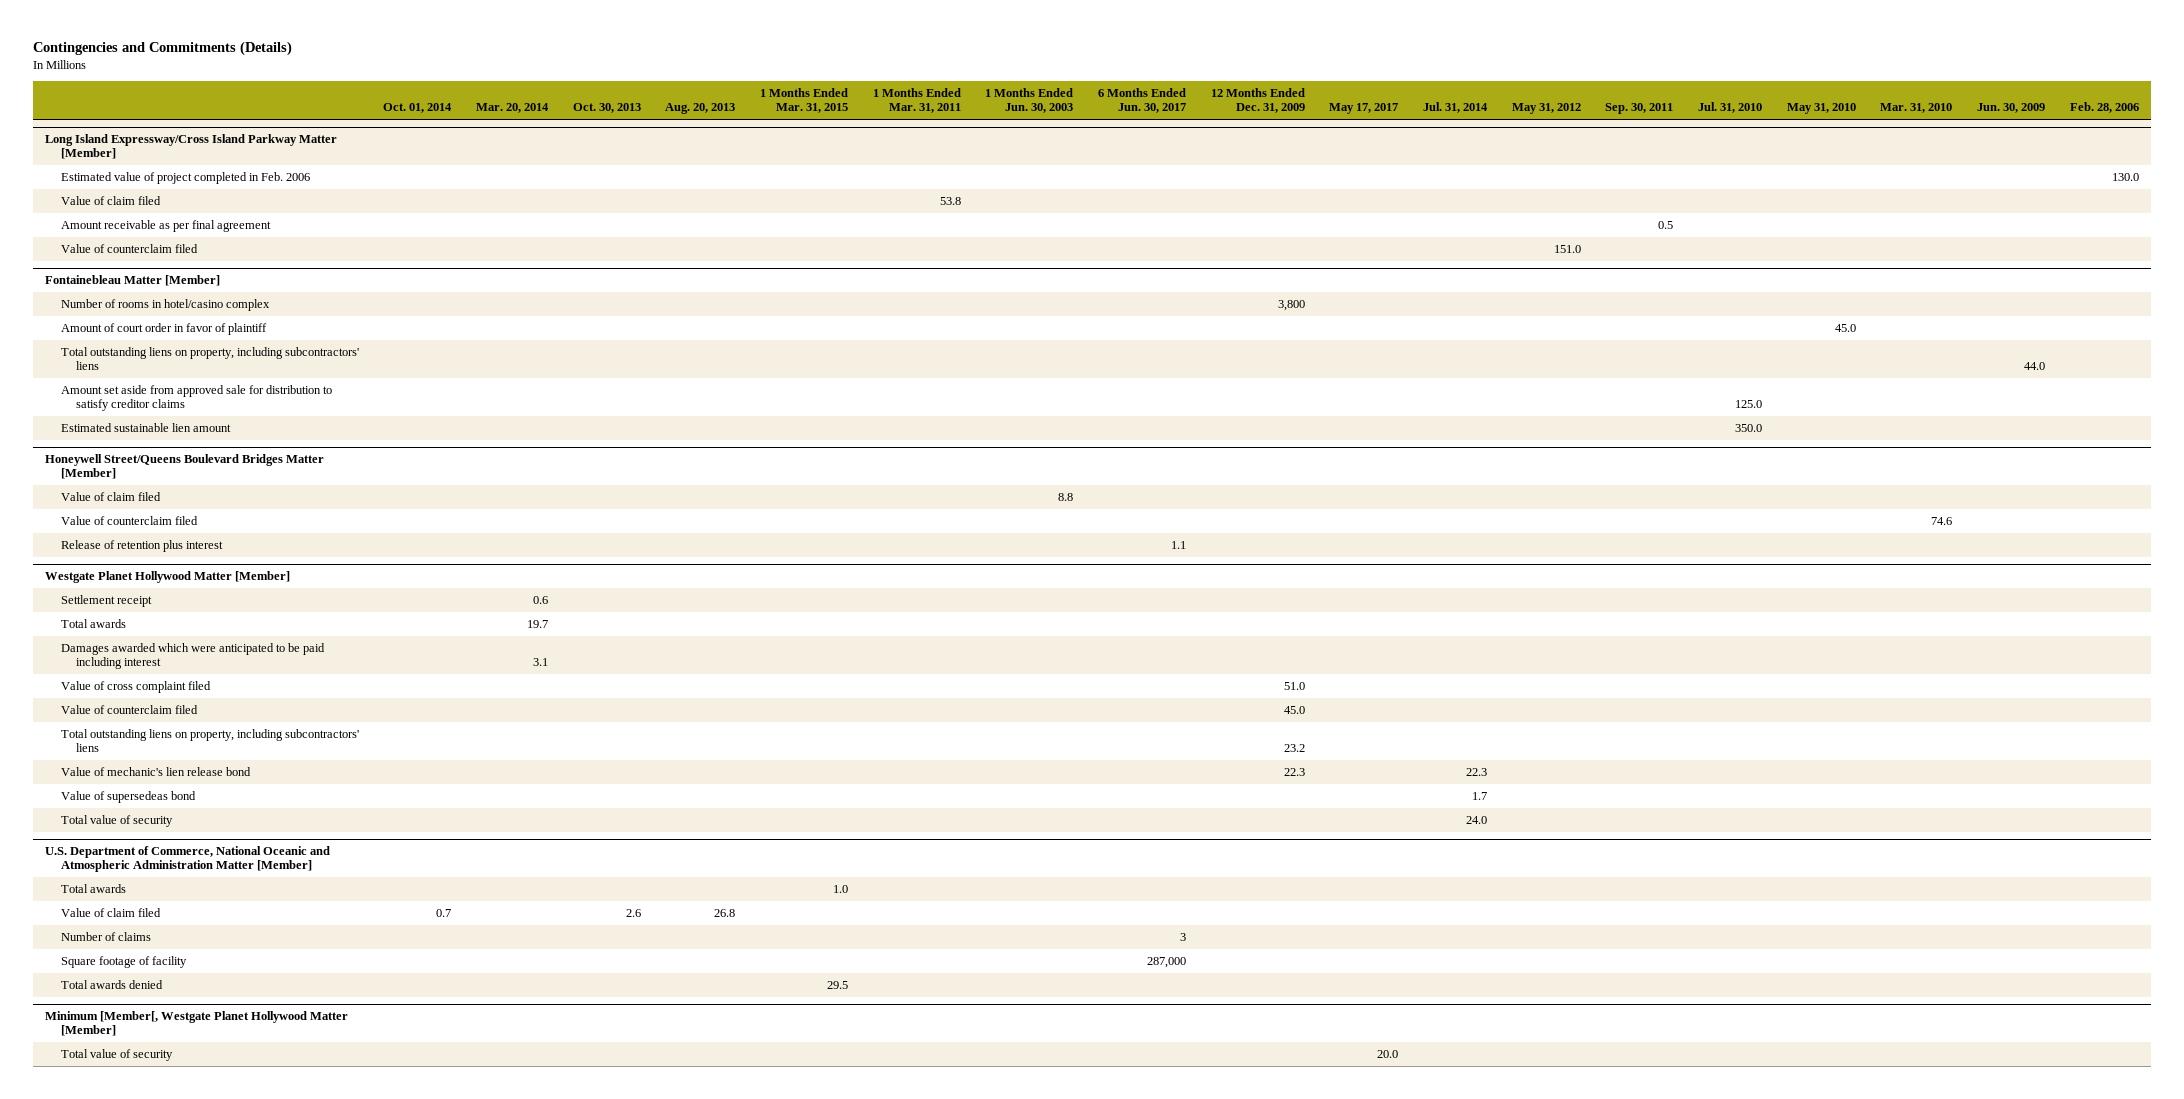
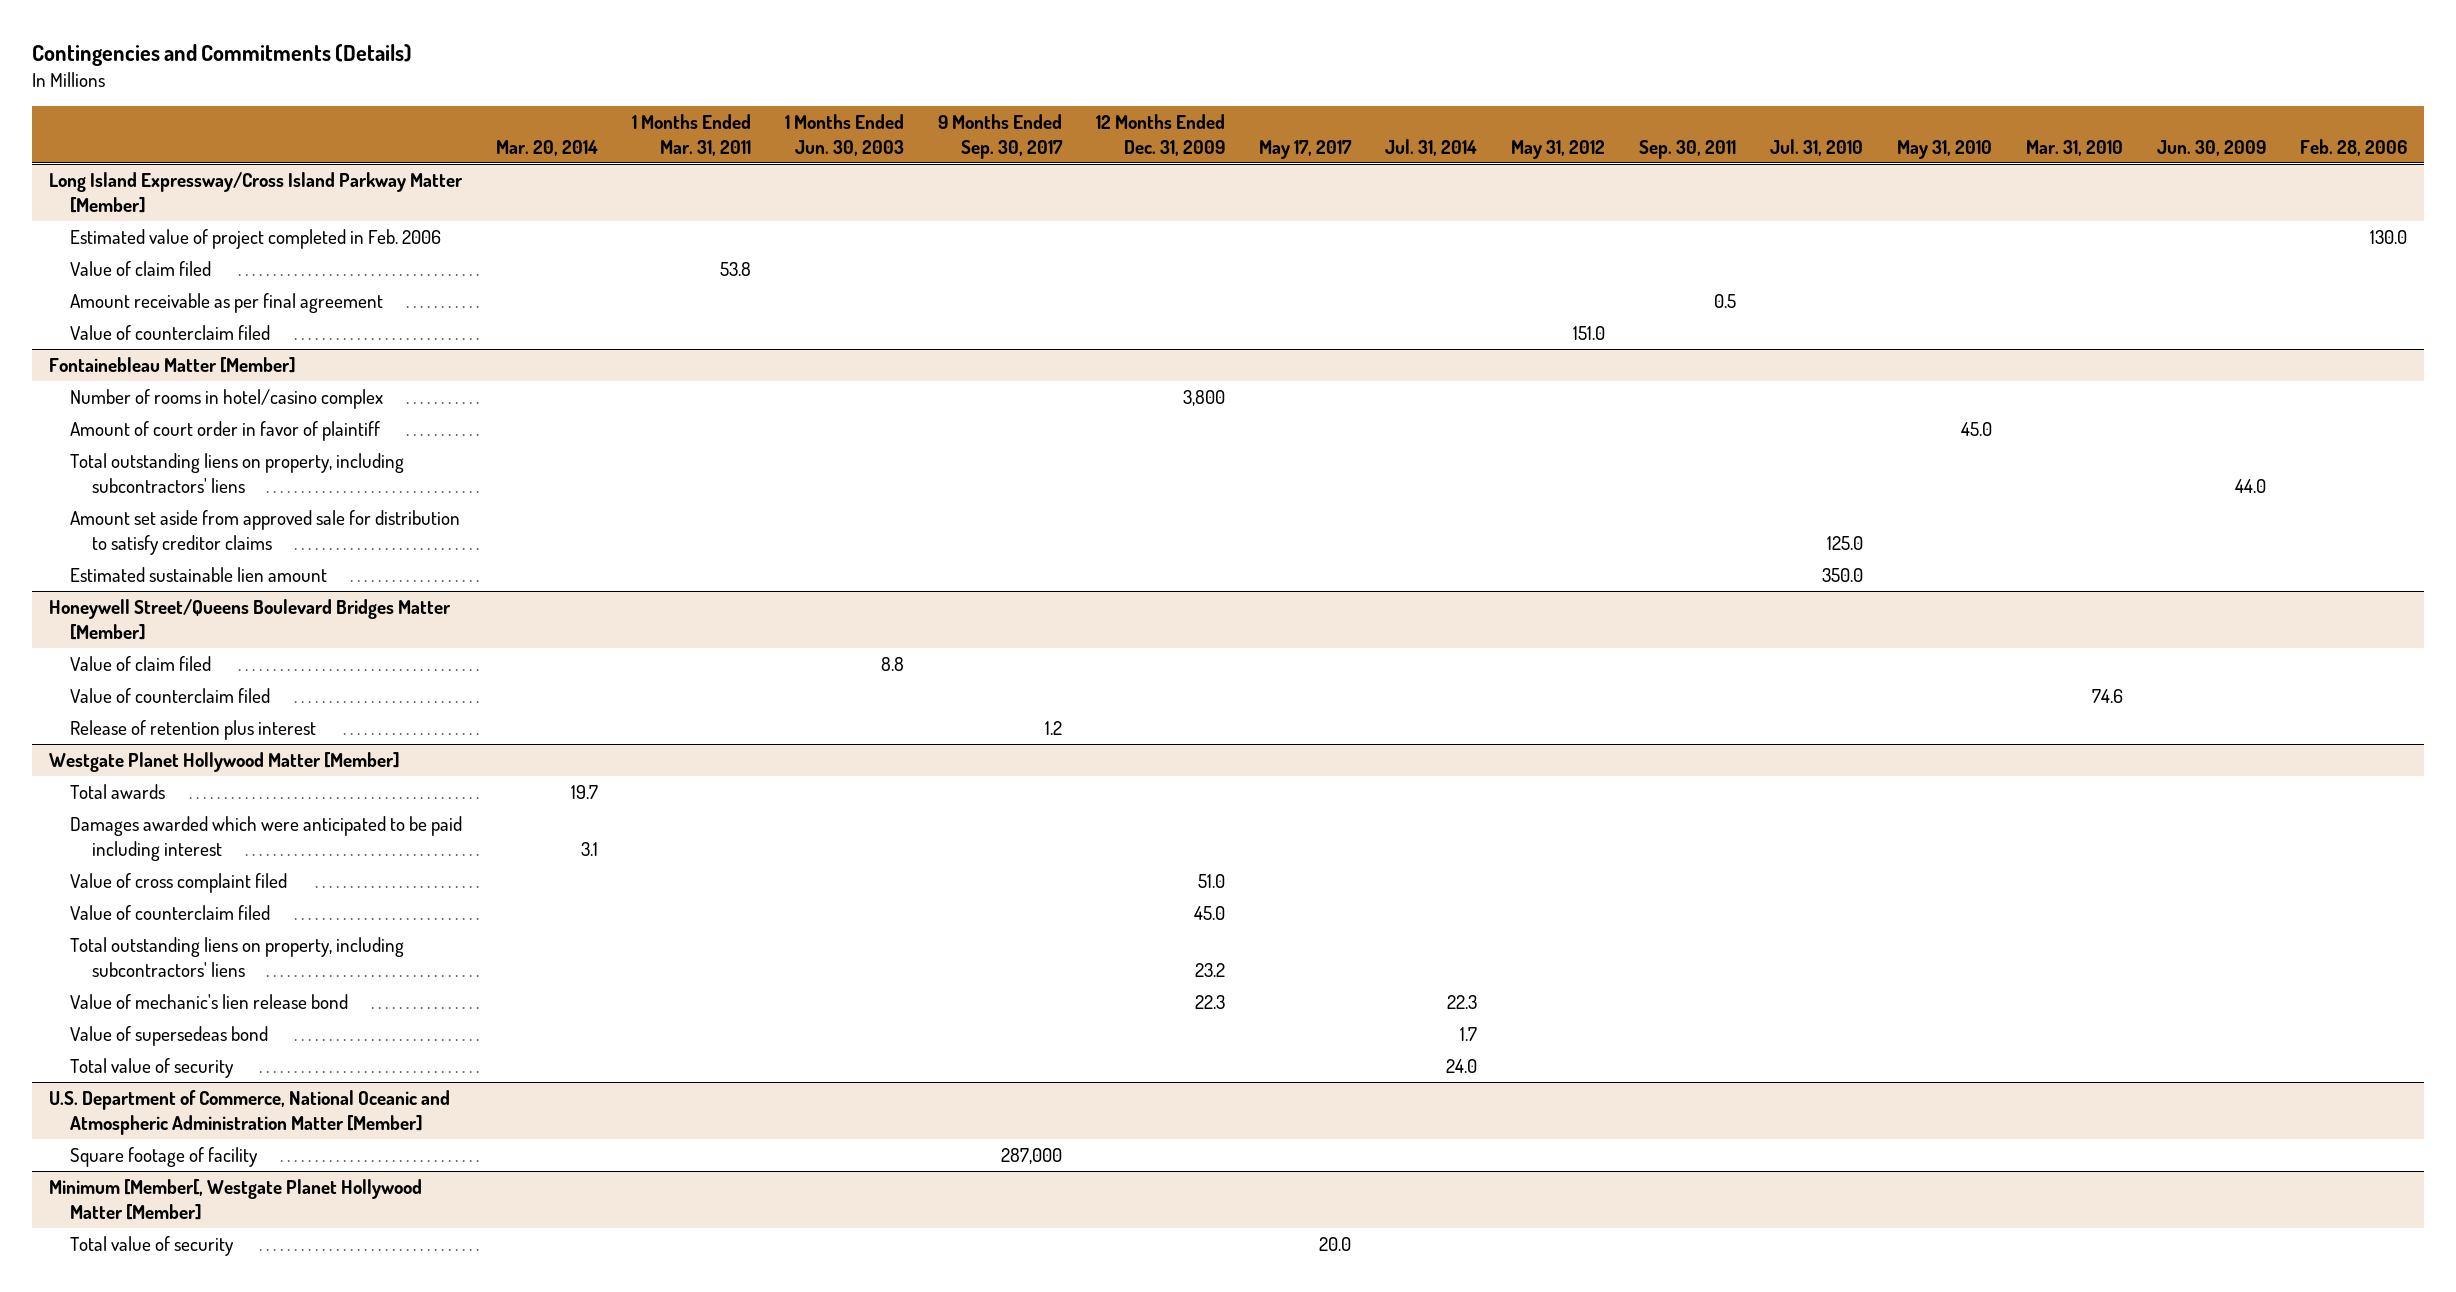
- | Oct. 01, 2014 | Mar. 20, 2014 | Oct. 30, 2013 | Aug. 20, 2013 | 1 Months Ended Mar. 31, 2015 | 1 Months Ended Mar. 31, 2011 | 1 Months Ended Jun. 30, 2003 | 6 Months Ended Jun. 30, 2017 | 12 Months Ended Dec. 31, 2009 | May 17, 2017 | Jul. 31, 2014 | May 31, 2012 | Sep. 30, 2011 | Jul. 31, 2010 | May 31, 2010 | Mar. 31, 2010 | Jun. 30, 2009 | Feb. 28, 2006
+ | Mar. 20, 2014 | 1 Months Ended Mar. 31, 2011 | 1 Months Ended Jun. 30, 2003 | 9 Months Ended Sep. 30, 2017 | 12 Months Ended Dec. 31, 2009 | May 17, 2017 | Jul. 31, 2014 | May 31, 2012 | Sep. 30, 2011 | Jul. 31, 2010 | May 31, 2010 | Mar. 31, 2010 | Jun. 30, 2009 | Feb. 28, 2006
@ Westgate Planet Hollywood Matter [Member]
- Settlement receipt | | 0.6 | | | | | | | | | | | | | | | |
@ U.S. Department of Commerce, National Oceanic and Atmospheric Administration Matter [Member]
- Total awards | | | | | 1.0 | | | | | | | | | | | | |
- Value of claim filed | 0.7 | | 2.6 | 26.8 | | | | | | | | | | | | | |
- Number of claims | | | | | | | | 3 | | | | | | | | | |
- Total awards denied | | | | | 29.5 | | | | | | | | | | | | |

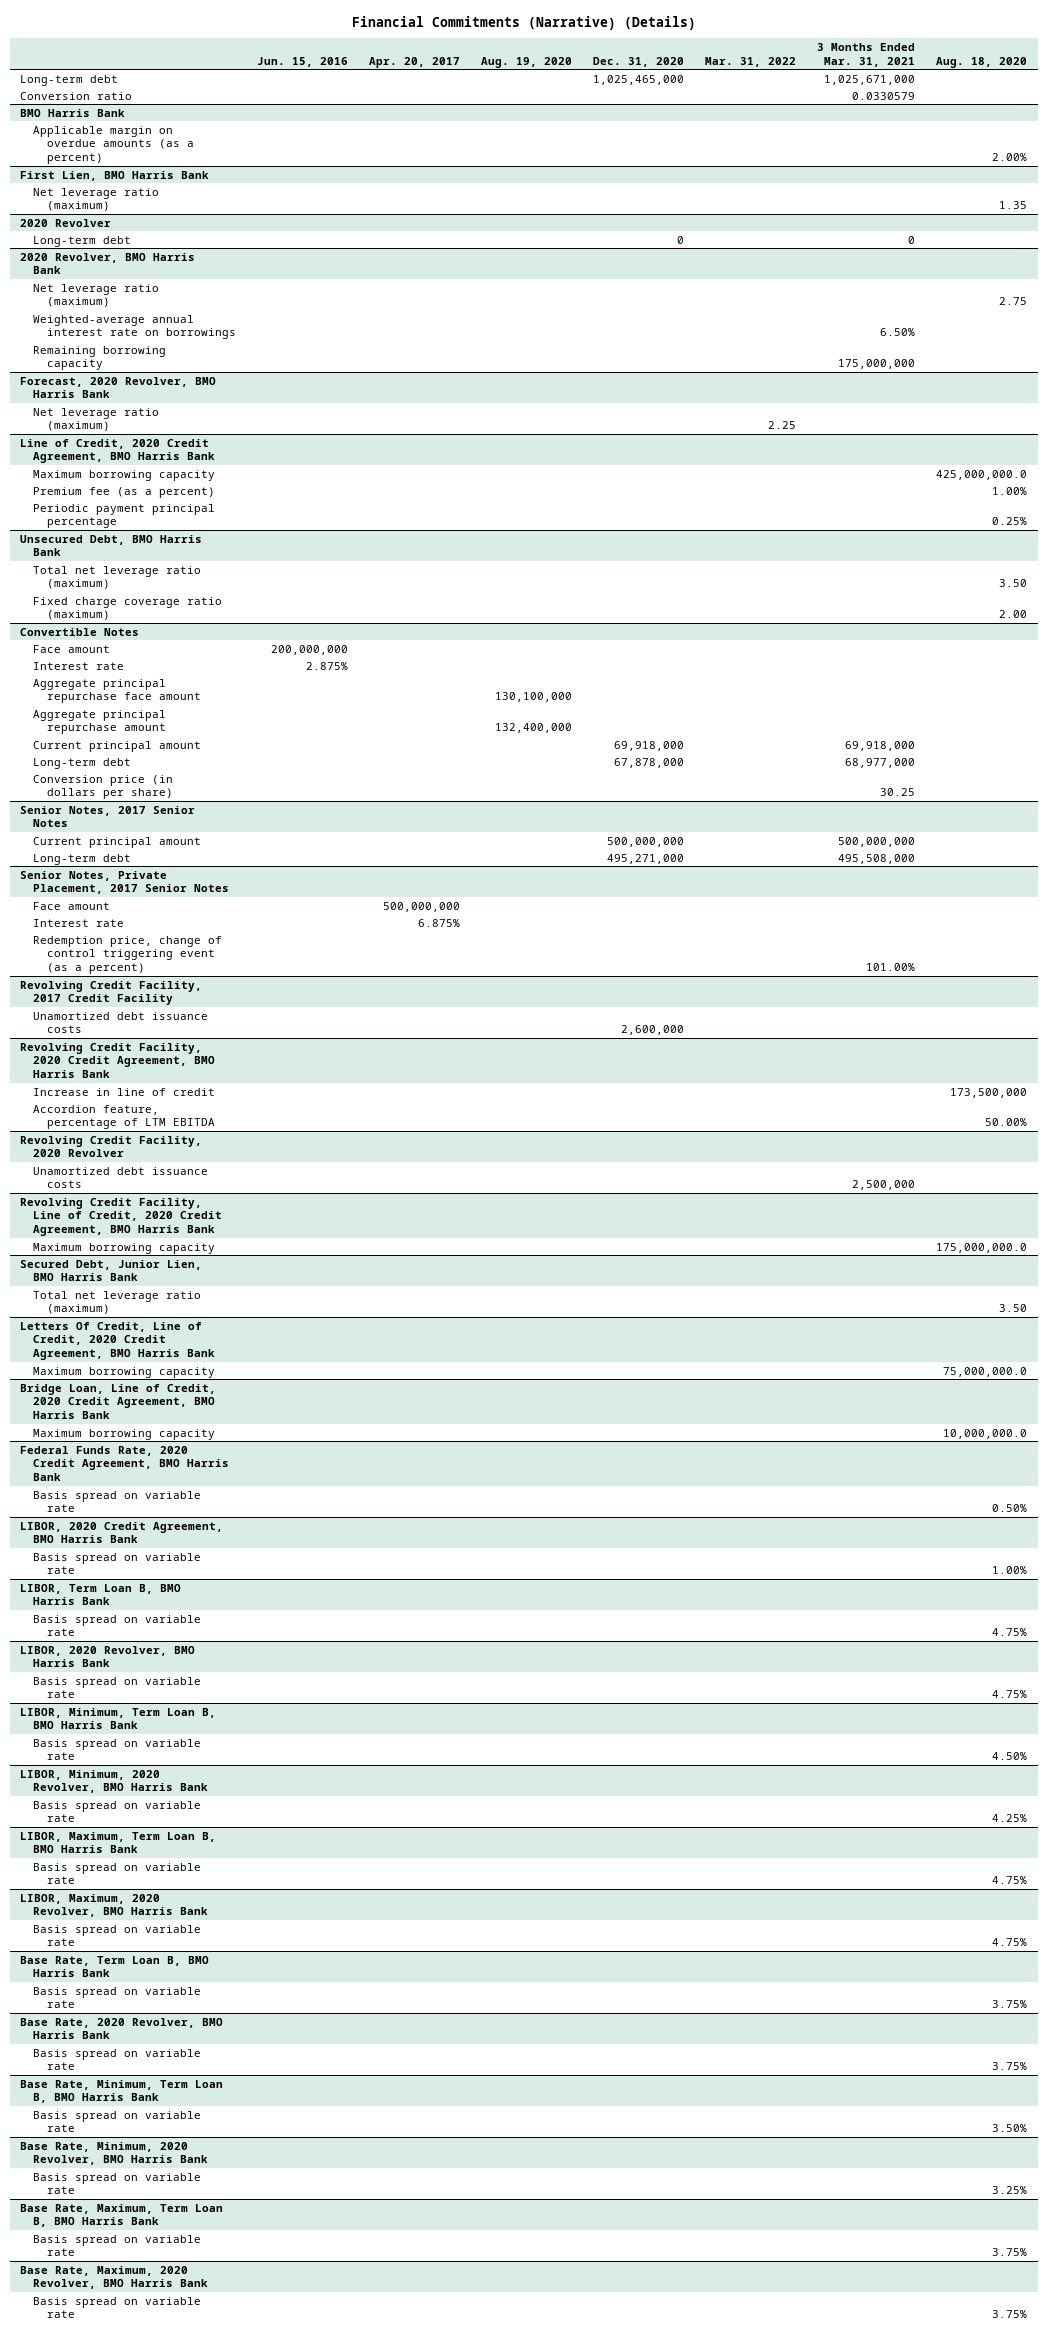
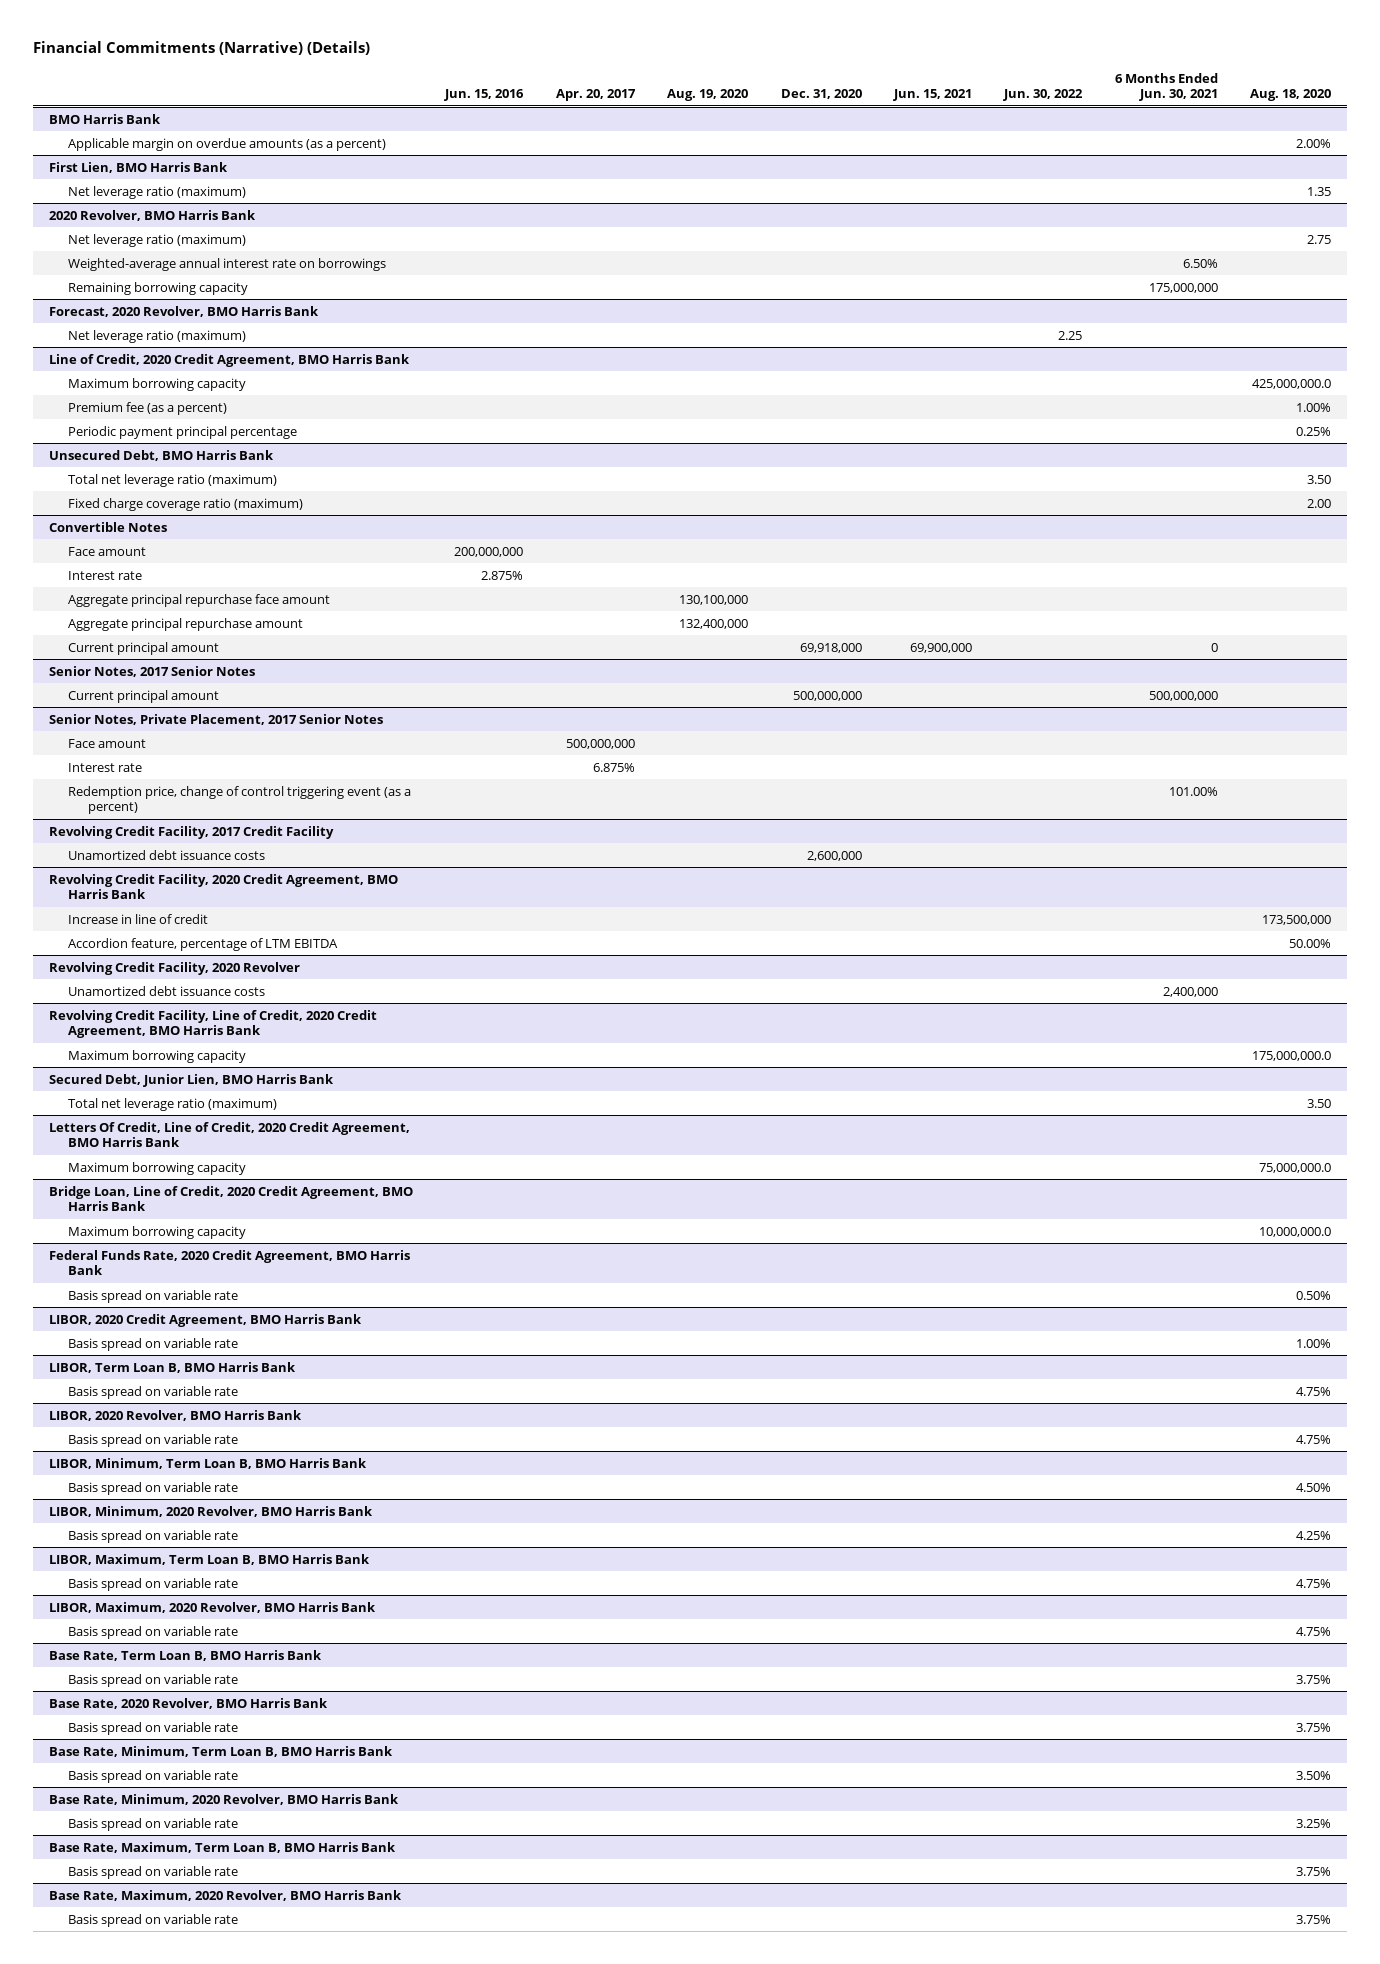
- | Jun. 15, 2016 | Apr. 20, 2017 | Aug. 19, 2020 | Dec. 31, 2020 | Mar. 31, 2022 | 3 Months Ended Mar. 31, 2021 | Aug. 18, 2020
+ | Jun. 15, 2016 | Apr. 20, 2017 | Aug. 19, 2020 | Dec. 31, 2020 | Jun. 15, 2021 | Jun. 30, 2022 | 6 Months Ended Jun. 30, 2021 | Aug. 18, 2020
- Long-term debt | | | | 1,025,465,000 | | 1,025,671,000 |
- Conversion ratio | | | | | | 0.0330579 |
- 2020 Revolver
- Long-term debt | | | | 0 | | 0 |
@ Convertible Notes
- Long-term debt | | | | 67,878,000 | | 68,977,000 |
- Conversion price (in dollars per share) | | | | | | 30.25 |
@ Senior Notes, 2017 Senior Notes
- Long-term debt | | | | 495,271,000 | | 495,508,000 |

